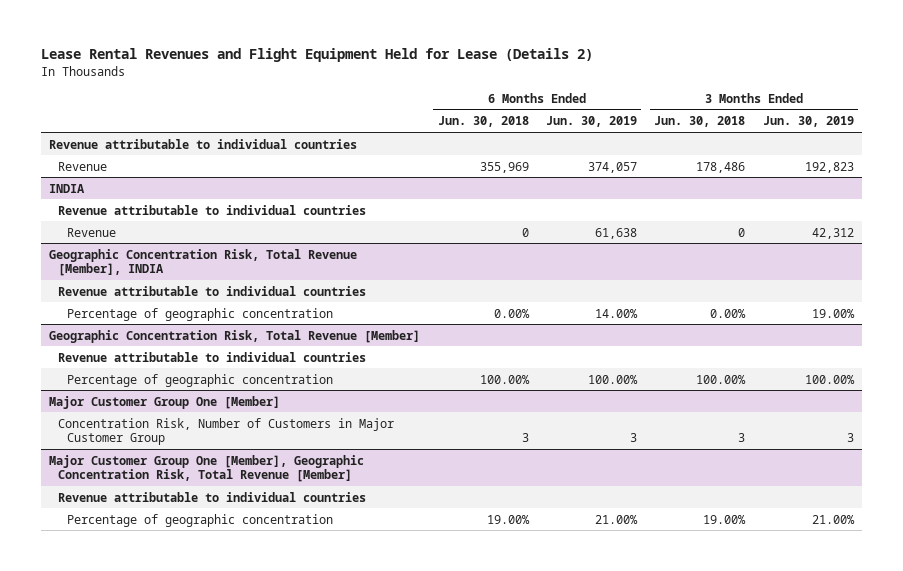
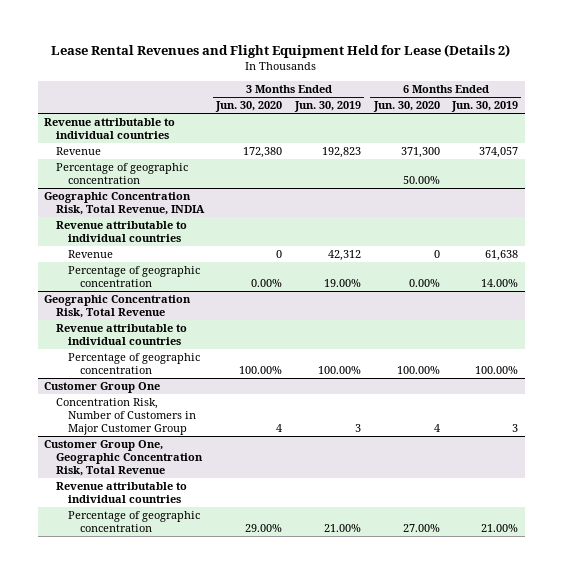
- | 6 Months Ended Jun. 30, 2018 | 6 Months Ended Jun. 30, 2019 | 3 Months Ended Jun. 30, 2018 | 3 Months Ended Jun. 30, 2019
+ | 3 Months Ended Jun. 30, 2020 | 3 Months Ended Jun. 30, 2019 | 6 Months Ended Jun. 30, 2020 | 6 Months Ended Jun. 30, 2019
- INDIA
+ Percentage of geographic concentration | | | 50.00% |
+ Geographic Concentration Risk, Total Revenue, INDIA
- Geographic Concentration Risk, Total Revenue [Member], INDIA
- Revenue attributable to individual countries
- Geographic Concentration Risk, Total Revenue [Member]
+ Geographic Concentration Risk, Total Revenue
- Major Customer Group One [Member]
+ Customer Group One
- Major Customer Group One [Member], Geographic Concentration Risk, Total Revenue [Member]
+ Customer Group One, Geographic Concentration Risk, Total Revenue

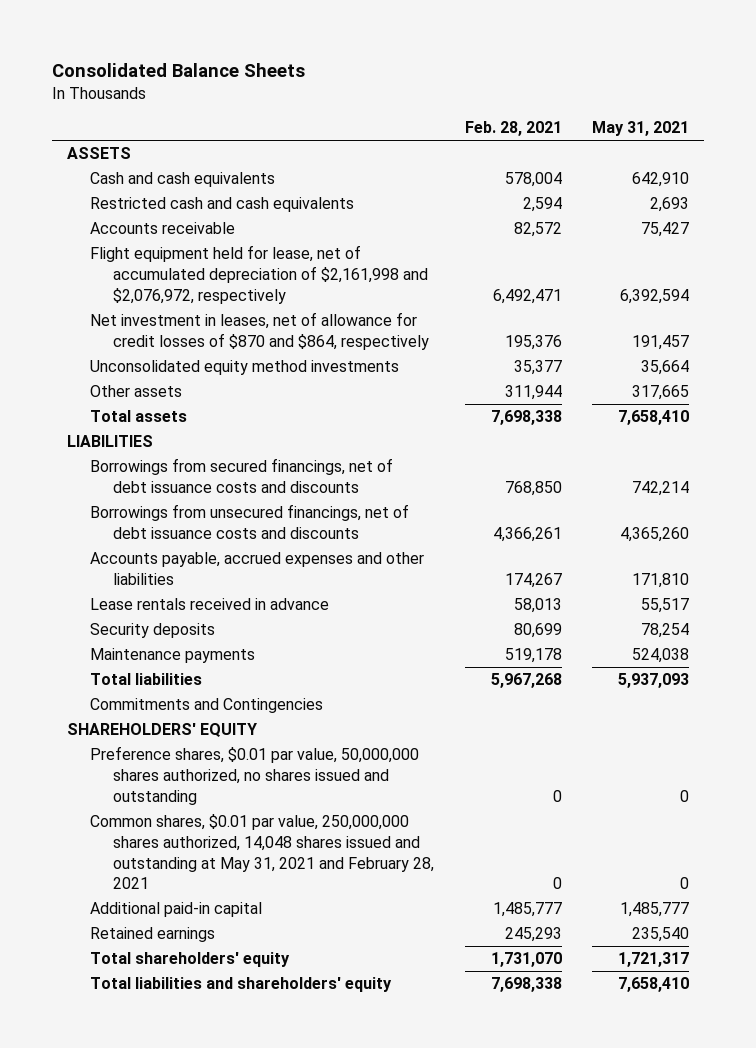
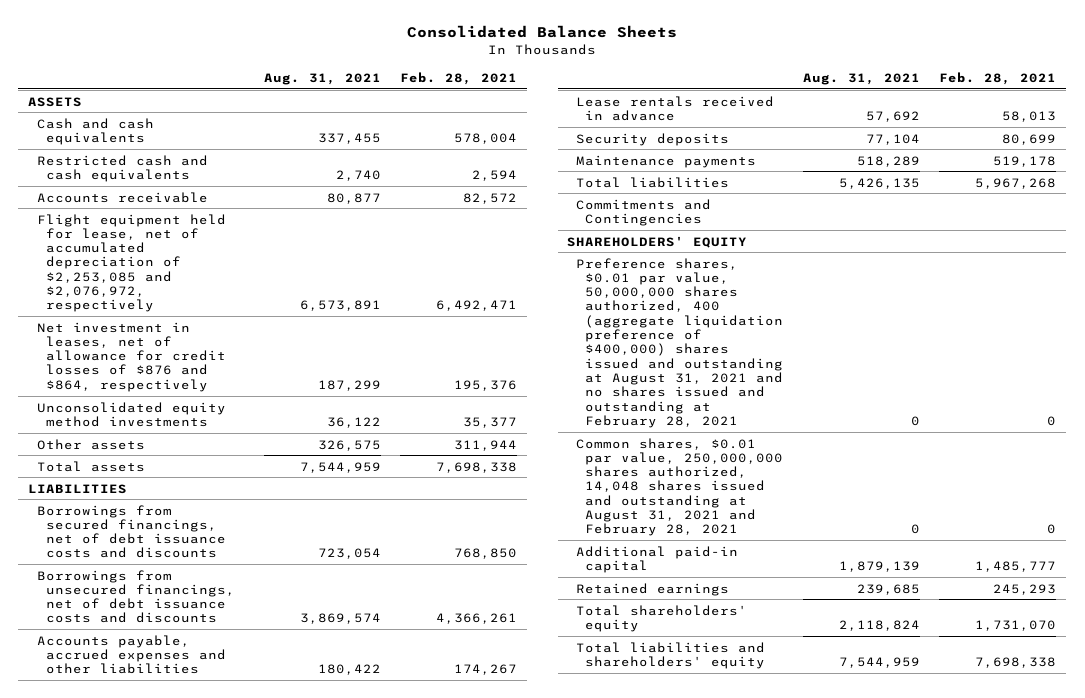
- | Feb. 28, 2021 | May 31, 2021
+ | Aug. 31, 2021 | Feb. 28, 2021
- Flight equipment held for lease, net of accumulated depreciation of $2,161,998 and $2,076,972, respectively | 6,492,471 | 6,392,594
- Net investment in leases, net of allowance for credit losses of $870 and $864, respectively | 195,376 | 191,457
+ Flight equipment held for lease, net of accumulated depreciation of $2,253,085 and $2,076,972, respectively | 6,573,891 | 6,492,471
+ Net investment in leases, net of allowance for credit losses of $876 and $864, respectively | 187,299 | 195,376
- Preference shares, $0.01 par value, 50,000,000 shares authorized, no shares issued and outstanding | 0 | 0
- Common shares, $0.01 par value, 250,000,000 shares authorized, 14,048 shares issued and outstanding at May 31, 2021 and February 28, 2021 | 0 | 0
+ Preference shares, $0.01 par value, 50,000,000 shares authorized, 400 (aggregate liquidation preference of $400,000) shares issued and outstanding at August 31, 2021 and no shares issued and outstanding at February 28, 2021 | 0 | 0
+ Common shares, $0.01 par value, 250,000,000 shares authorized, 14,048 shares issued and outstanding at August 31, 2021 and February 28, 2021 | 0 | 0

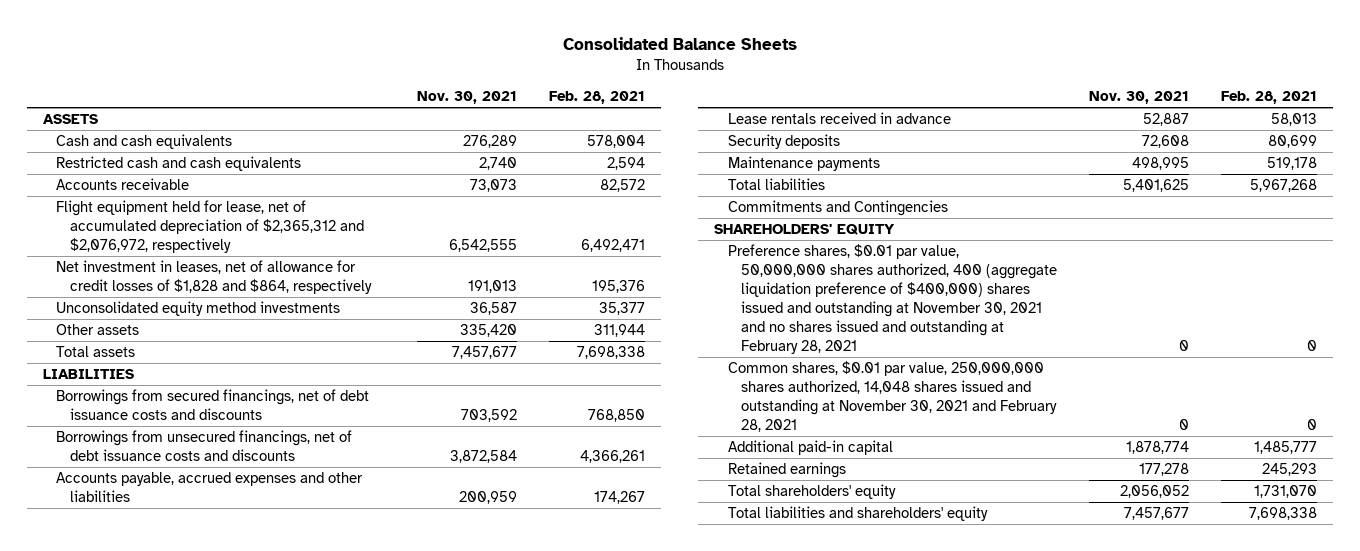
- | Aug. 31, 2021 | Feb. 28, 2021
+ | Nov. 30, 2021 | Feb. 28, 2021
- Flight equipment held for lease, net of accumulated depreciation of $2,253,085 and $2,076,972, respectively | 6,573,891 | 6,492,471
- Net investment in leases, net of allowance for credit losses of $876 and $864, respectively | 187,299 | 195,376
+ Flight equipment held for lease, net of accumulated depreciation of $2,365,312 and $2,076,972, respectively | 6,542,555 | 6,492,471
+ Net investment in leases, net of allowance for credit losses of $1,828 and $864, respectively | 191,013 | 195,376
- Preference shares, $0.01 par value, 50,000,000 shares authorized, 400 (aggregate liquidation preference of $400,000) shares issued and outstanding at August 31, 2021 and no shares issued and outstanding at February 28, 2021 | 0 | 0
- Common shares, $0.01 par value, 250,000,000 shares authorized, 14,048 shares issued and outstanding at August 31, 2021 and February 28, 2021 | 0 | 0
+ Preference shares, $0.01 par value, 50,000,000 shares authorized, 400 (aggregate liquidation preference of $400,000) shares issued and outstanding at November 30, 2021 and no shares issued and outstanding at February 28, 2021 | 0 | 0
+ Common shares, $0.01 par value, 250,000,000 shares authorized, 14,048 shares issued and outstanding at November 30, 2021 and February 28, 2021 | 0 | 0

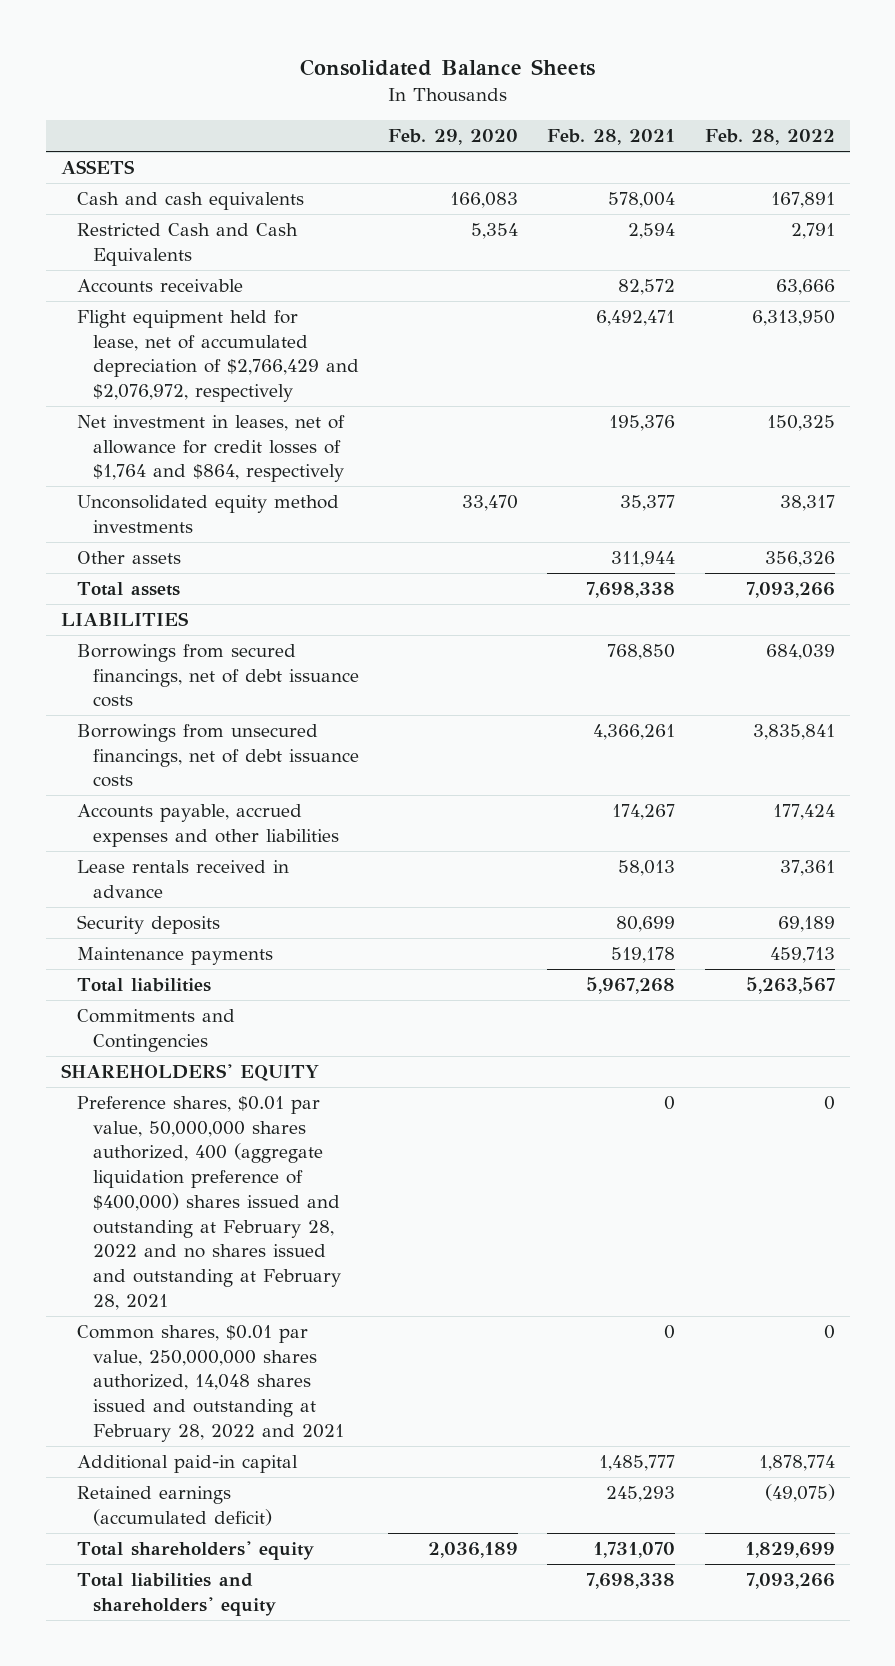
- | Nov. 30, 2021 | Feb. 28, 2021
+ | Feb. 29, 2020 | Feb. 28, 2021 | Feb. 28, 2022
- Restricted cash and cash equivalents | 2,740 | 2,594
+ Restricted Cash and Cash Equivalents | 5,354 | 2,594 | 2,791
- Flight equipment held for lease, net of accumulated depreciation of $2,365,312 and $2,076,972, respectively | 6,542,555 | 6,492,471
- Net investment in leases, net of allowance for credit losses of $1,828 and $864, respectively | 191,013 | 195,376
+ Flight equipment held for lease, net of accumulated depreciation of $2,766,429 and $2,076,972, respectively | | 6,492,471 | 6,313,950
+ Net investment in leases, net of allowance for credit losses of $1,764 and $864, respectively | | 195,376 | 150,325
- Borrowings from secured financings, net of debt issuance costs and discounts | 703,592 | 768,850
- Borrowings from unsecured financings, net of debt issuance costs and discounts | 3,872,584 | 4,366,261
+ Borrowings from secured financings, net of debt issuance costs | | 768,850 | 684,039
+ Borrowings from unsecured financings, net of debt issuance costs | | 4,366,261 | 3,835,841
- Preference shares, $0.01 par value, 50,000,000 shares authorized, 400 (aggregate liquidation preference of $400,000) shares issued and outstanding at November 30, 2021 and no shares issued and outstanding at February 28, 2021 | 0 | 0
- Common shares, $0.01 par value, 250,000,000 shares authorized, 14,048 shares issued and outstanding at November 30, 2021 and February 28, 2021 | 0 | 0
+ Preference shares, $0.01 par value, 50,000,000 shares authorized, 400 (aggregate liquidation preference of $400,000) shares issued and outstanding at February 28, 2022 and no shares issued and outstanding at February 28, 2021 | | 0 | 0
+ Common shares, $0.01 par value, 250,000,000 shares authorized, 14,048 shares issued and outstanding at February 28, 2022 and 2021 | | 0 | 0
- Retained earnings | 177,278 | 245,293
+ Retained earnings (accumulated deficit) | | 245,293 | (49,075)

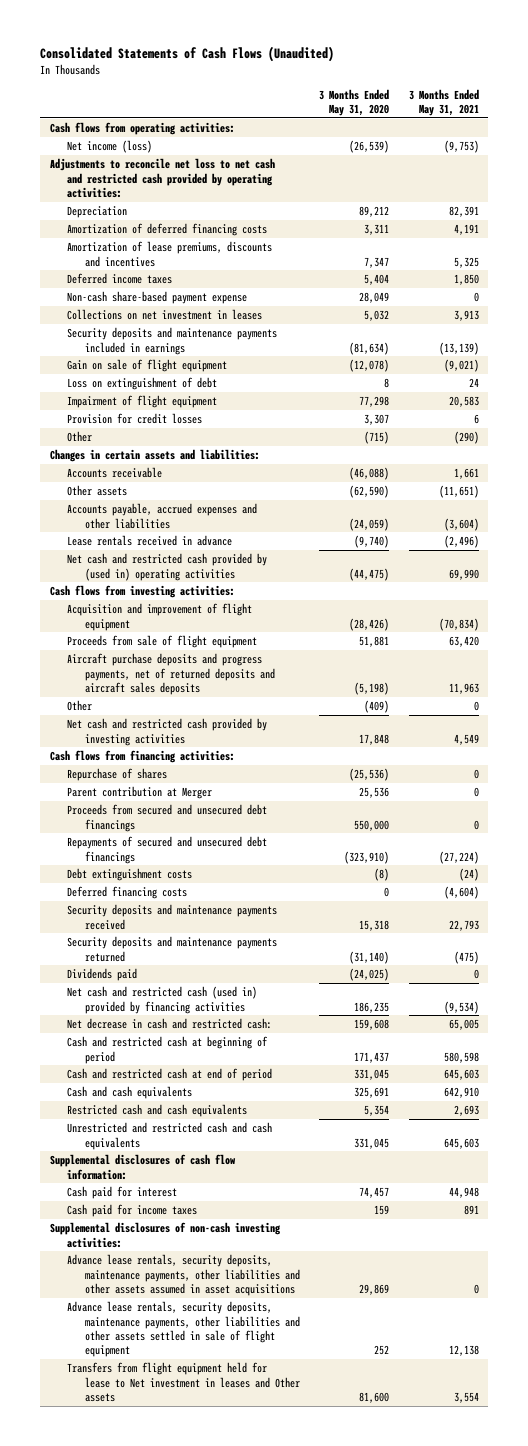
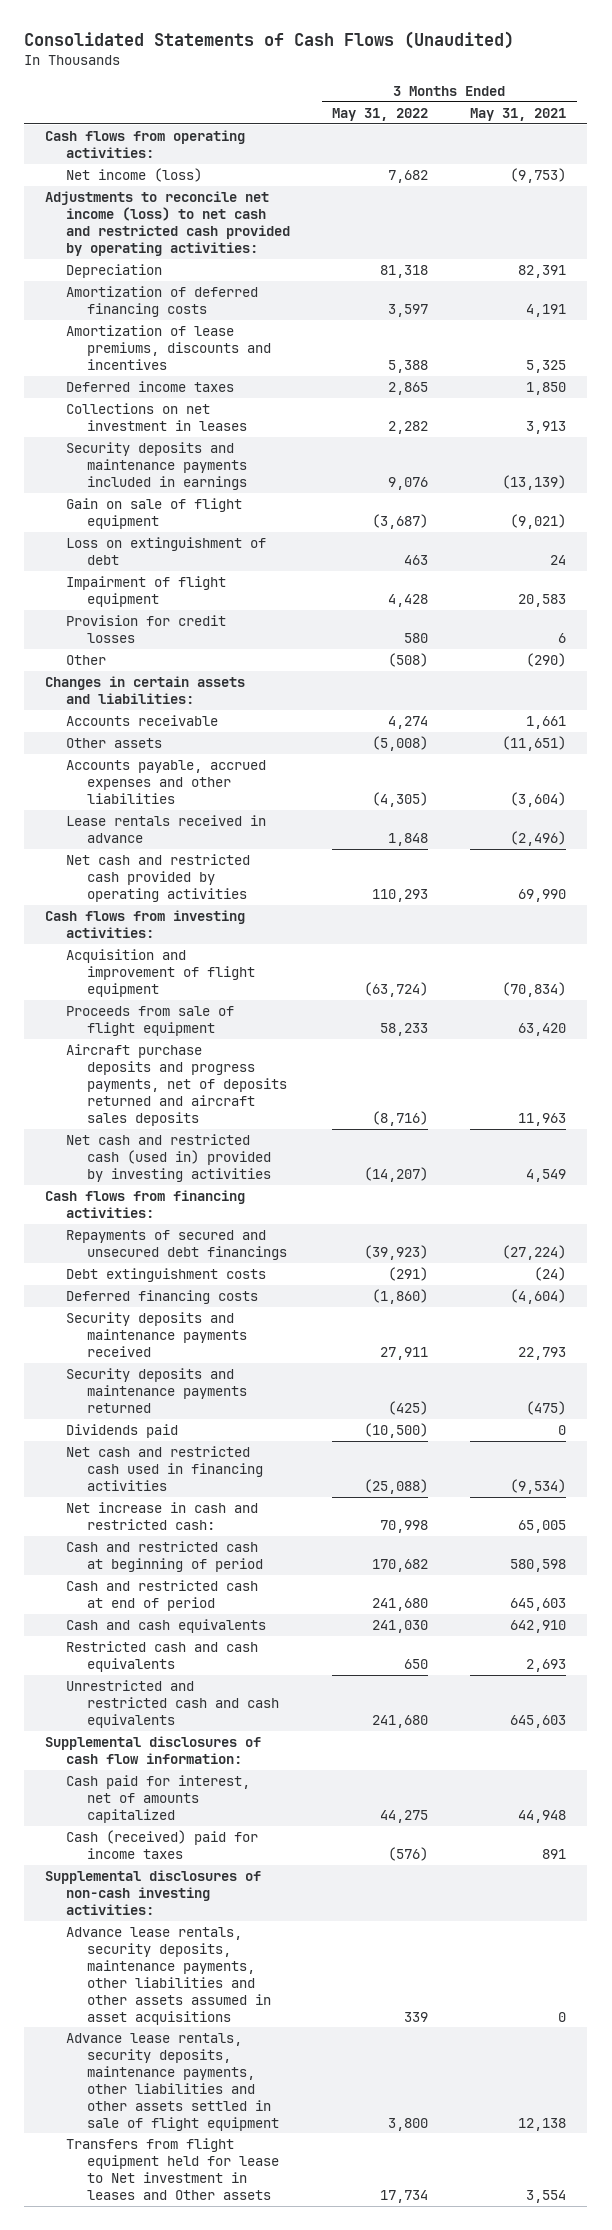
- | 3 Months Ended May 31, 2020 | 3 Months Ended May 31, 2021
+ | 3 Months Ended May 31, 2022 | 3 Months Ended May 31, 2021
- Adjustments to reconcile net loss to net cash and restricted cash provided by operating activities:
+ Adjustments to reconcile net income (loss) to net cash and restricted cash provided by operating activities:
- Non-cash share-based payment expense | 28,049 | 0
- Net cash and restricted cash provided by (used in) operating activities | (44,475) | 69,990
+ Net cash and restricted cash provided by operating activities | 110,293 | 69,990
- Aircraft purchase deposits and progress payments, net of returned deposits and aircraft sales deposits | (5,198) | 11,963
- Other | (409) | 0
- Net cash and restricted cash provided by investing activities | 17,848 | 4,549
+ Aircraft purchase deposits and progress payments, net of deposits returned and aircraft sales deposits | (8,716) | 11,963
+ Net cash and restricted cash (used in) provided by investing activities | (14,207) | 4,549
- Repurchase of shares | (25,536) | 0
- Parent contribution at Merger | 25,536 | 0
- Proceeds from secured and unsecured debt financings | 550,000 | 0
- Net cash and restricted cash (used in) provided by financing activities | 186,235 | (9,534)
- Net decrease in cash and restricted cash: | 159,608 | 65,005
+ Net cash and restricted cash used in financing activities | (25,088) | (9,534)
+ Net increase in cash and restricted cash: | 70,998 | 65,005
- Cash paid for interest | 74,457 | 44,948
- Cash paid for income taxes | 159 | 891
+ Cash paid for interest, net of amounts capitalized | 44,275 | 44,948
+ Cash (received) paid for income taxes | (576) | 891

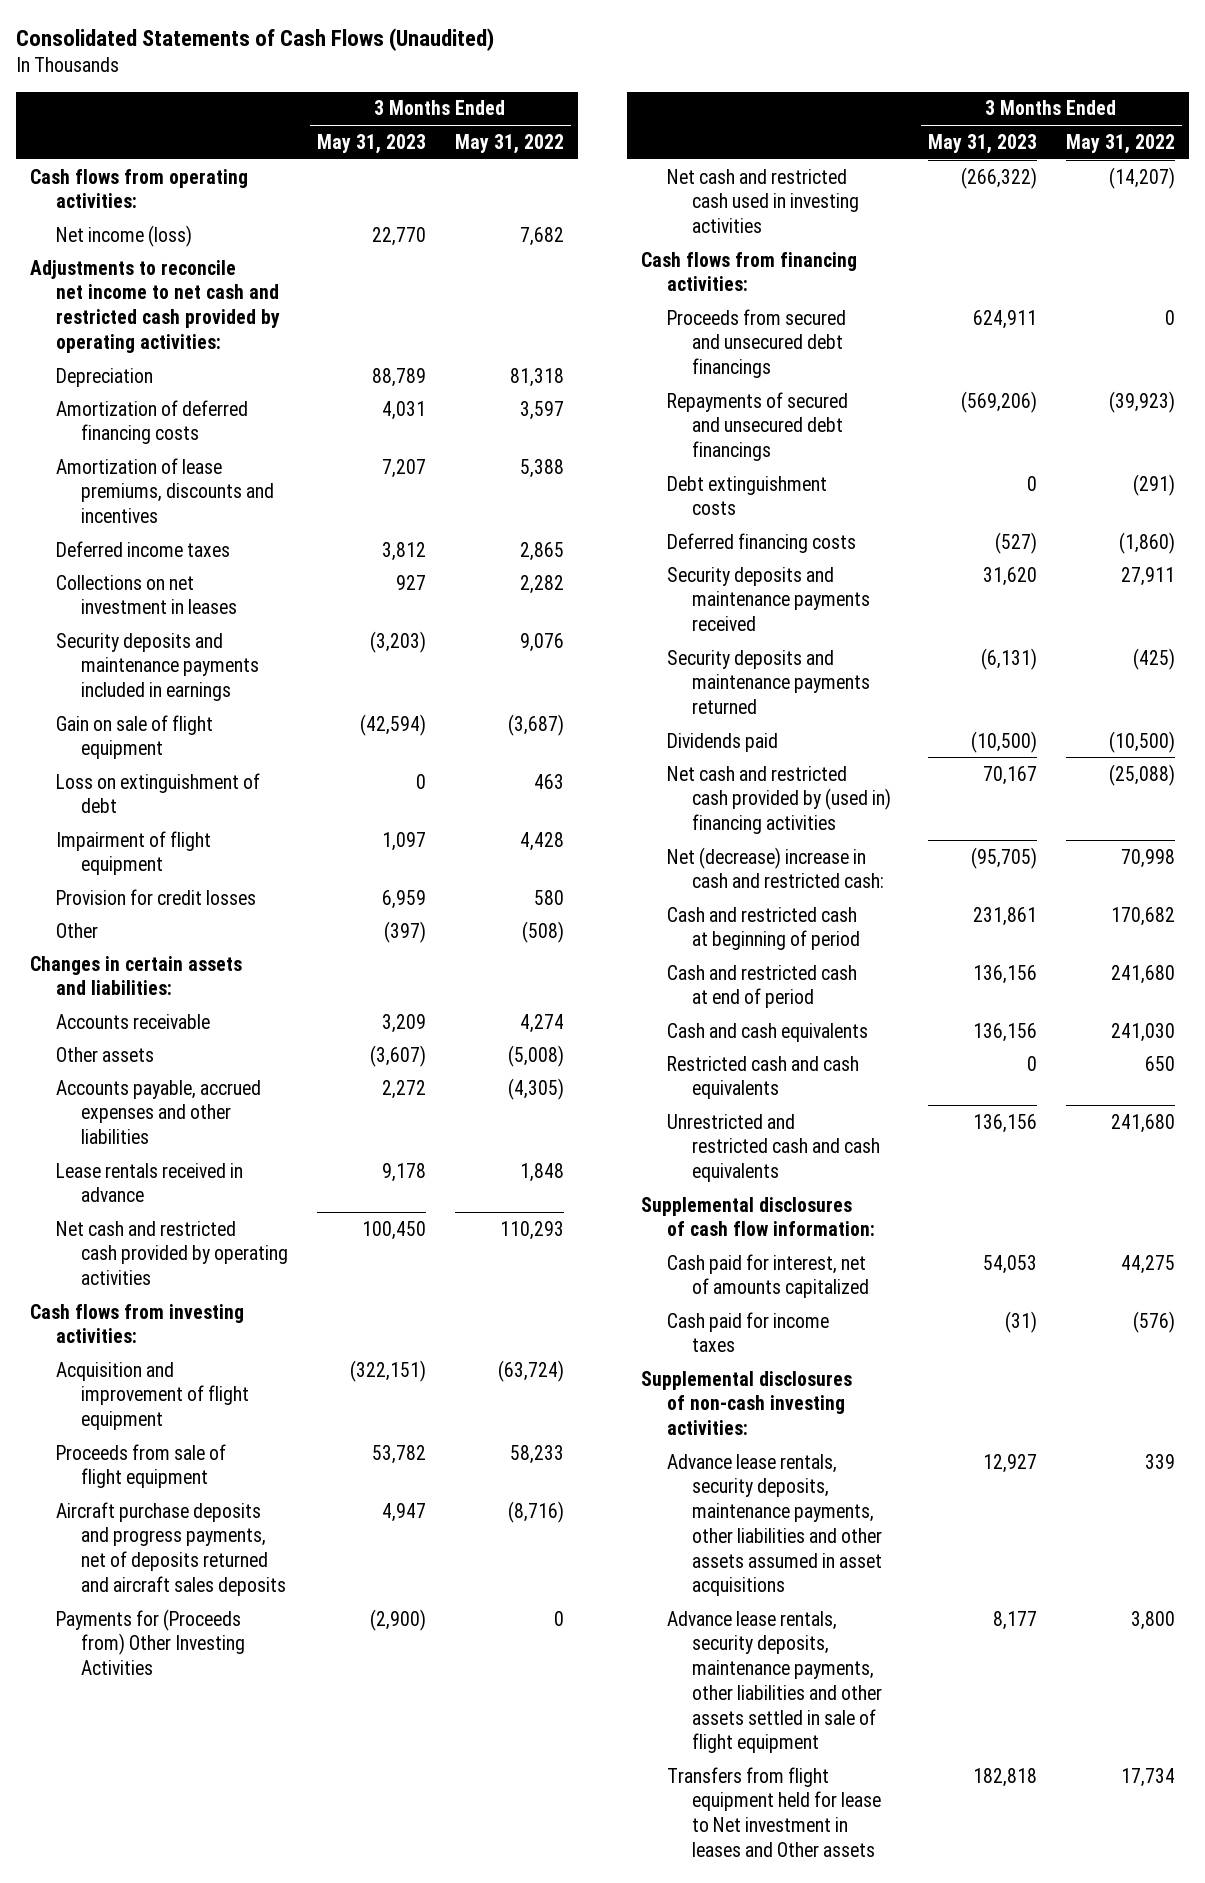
- | 3 Months Ended May 31, 2022 | 3 Months Ended May 31, 2021
+ | 3 Months Ended May 31, 2023 | 3 Months Ended May 31, 2022
- Adjustments to reconcile net income (loss) to net cash and restricted cash provided by operating activities:
+ Adjustments to reconcile net income to net cash and restricted cash provided by operating activities:
- Net cash and restricted cash (used in) provided by investing activities | (14,207) | 4,549
+ Payments for (Proceeds from) Other Investing Activities | (2,900) | 0
+ Net cash and restricted cash used in investing activities | (266,322) | (14,207)
+ Proceeds from secured and unsecured debt financings | 624,911 | 0
- Net cash and restricted cash used in financing activities | (25,088) | (9,534)
- Net increase in cash and restricted cash: | 70,998 | 65,005
+ Net cash and restricted cash provided by (used in) financing activities | 70,167 | (25,088)
+ Net (decrease) increase in cash and restricted cash: | (95,705) | 70,998
- Cash (received) paid for income taxes | (576) | 891
+ Cash paid for income taxes | (31) | (576)

